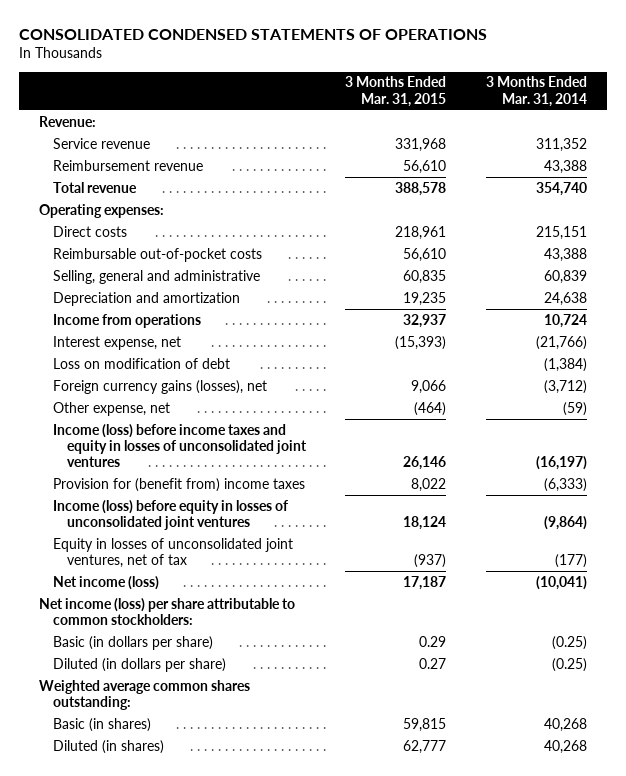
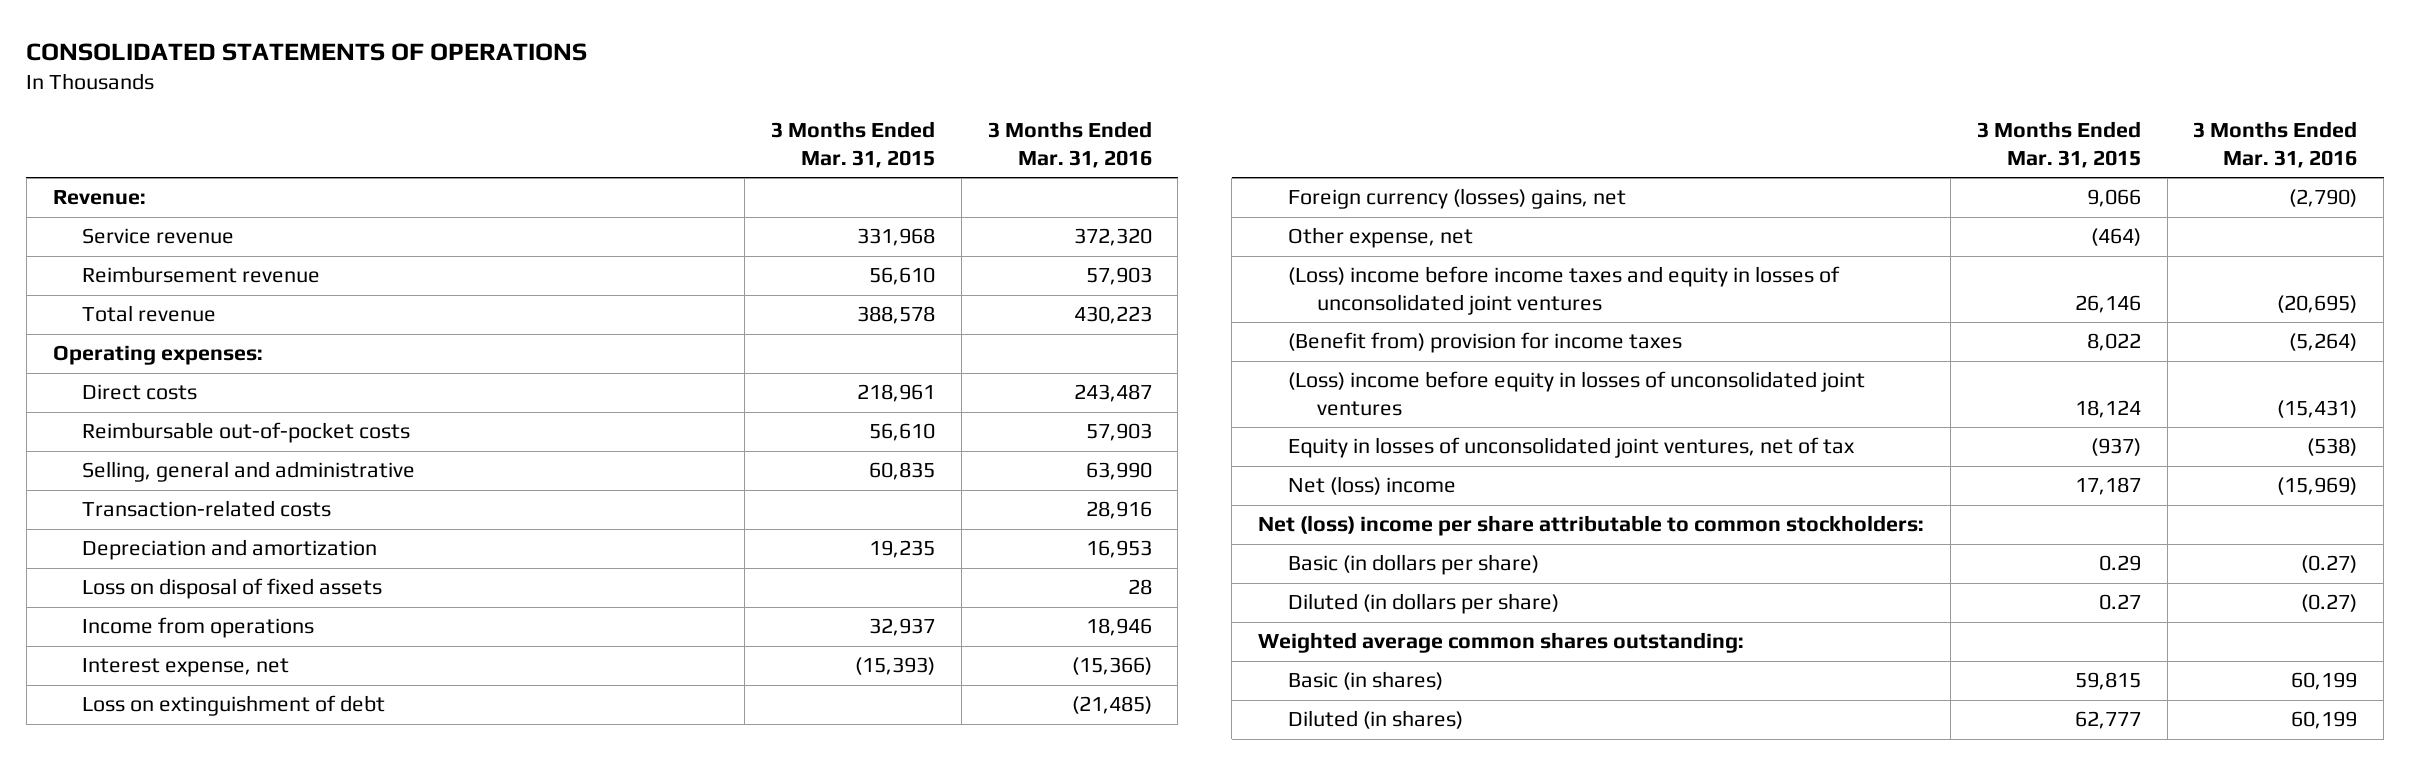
- CONSOLIDATED CONDENSED STATEMENTS OF OPERATIONS
+ CONSOLIDATED STATEMENTS OF OPERATIONS
- | 3 Months Ended Mar. 31, 2015 | 3 Months Ended Mar. 31, 2014
+ | 3 Months Ended Mar. 31, 2015 | 3 Months Ended Mar. 31, 2016
+ Transaction-related costs | | 28,916
+ Loss on disposal of fixed assets | | 28
- Loss on modification of debt | | (1,384)
- Foreign currency gains (losses), net | 9,066 | (3,712)
+ Loss on extinguishment of debt | | (21,485)
+ Foreign currency (losses) gains, net | 9,066 | (2,790)
- Income (loss) before income taxes and equity in losses of unconsolidated joint ventures | 26,146 | (16,197)
- Provision for (benefit from) income taxes | 8,022 | (6,333)
- Income (loss) before equity in losses of unconsolidated joint ventures | 18,124 | (9,864)
+ (Loss) income before income taxes and equity in losses of unconsolidated joint ventures | 26,146 | (20,695)
+ (Benefit from) provision for income taxes | 8,022 | (5,264)
+ (Loss) income before equity in losses of unconsolidated joint ventures | 18,124 | (15,431)
- Net income (loss) | 17,187 | (10,041)
- Net income (loss) per share attributable to common stockholders:
+ Net (loss) income | 17,187 | (15,969)
+ Net (loss) income per share attributable to common stockholders:

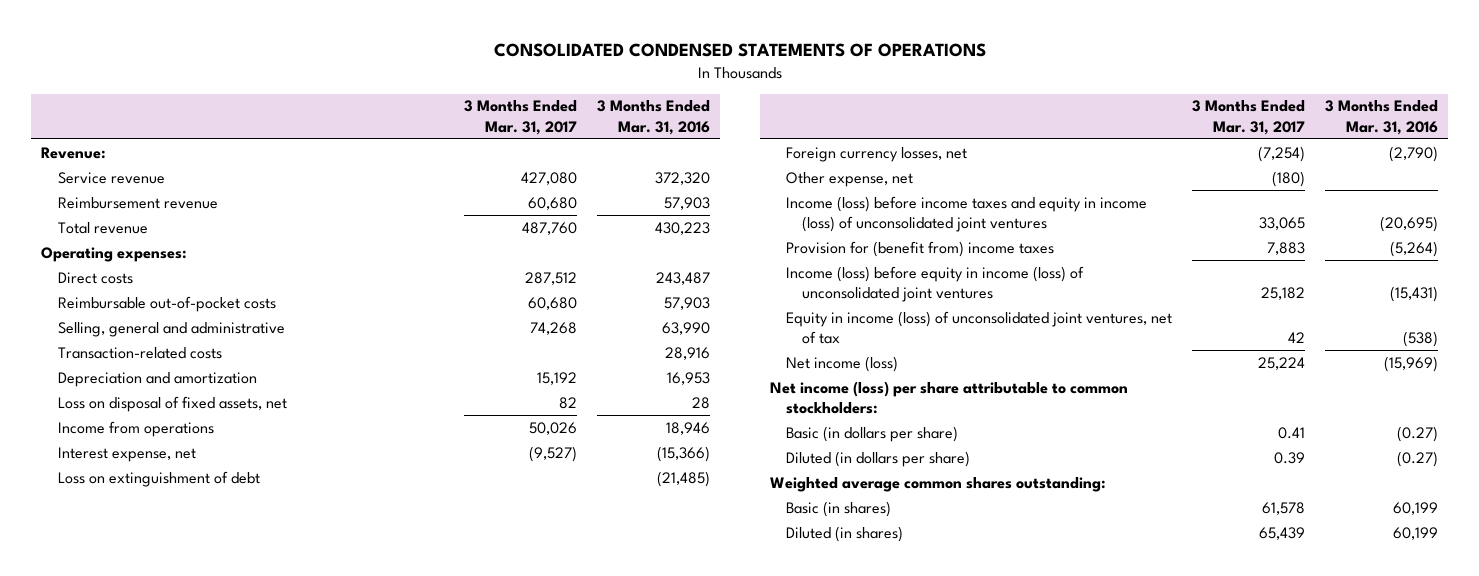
- CONSOLIDATED STATEMENTS OF OPERATIONS
+ CONSOLIDATED CONDENSED STATEMENTS OF OPERATIONS
- | 3 Months Ended Mar. 31, 2015 | 3 Months Ended Mar. 31, 2016
+ | 3 Months Ended Mar. 31, 2017 | 3 Months Ended Mar. 31, 2016
- Loss on disposal of fixed assets | | 28
+ Loss on disposal of fixed assets, net | 82 | 28
- Foreign currency (losses) gains, net | 9,066 | (2,790)
+ Foreign currency losses, net | (7,254) | (2,790)
- (Loss) income before income taxes and equity in losses of unconsolidated joint ventures | 26,146 | (20,695)
- (Benefit from) provision for income taxes | 8,022 | (5,264)
- (Loss) income before equity in losses of unconsolidated joint ventures | 18,124 | (15,431)
- Equity in losses of unconsolidated joint ventures, net of tax | (937) | (538)
- Net (loss) income | 17,187 | (15,969)
- Net (loss) income per share attributable to common stockholders:
+ Income (loss) before income taxes and equity in income (loss) of unconsolidated joint ventures | 33,065 | (20,695)
+ Provision for (benefit from) income taxes | 7,883 | (5,264)
+ Income (loss) before equity in income (loss) of unconsolidated joint ventures | 25,182 | (15,431)
+ Equity in income (loss) of unconsolidated joint ventures, net of tax | 42 | (538)
+ Net income (loss) | 25,224 | (15,969)
+ Net income (loss) per share attributable to common stockholders:

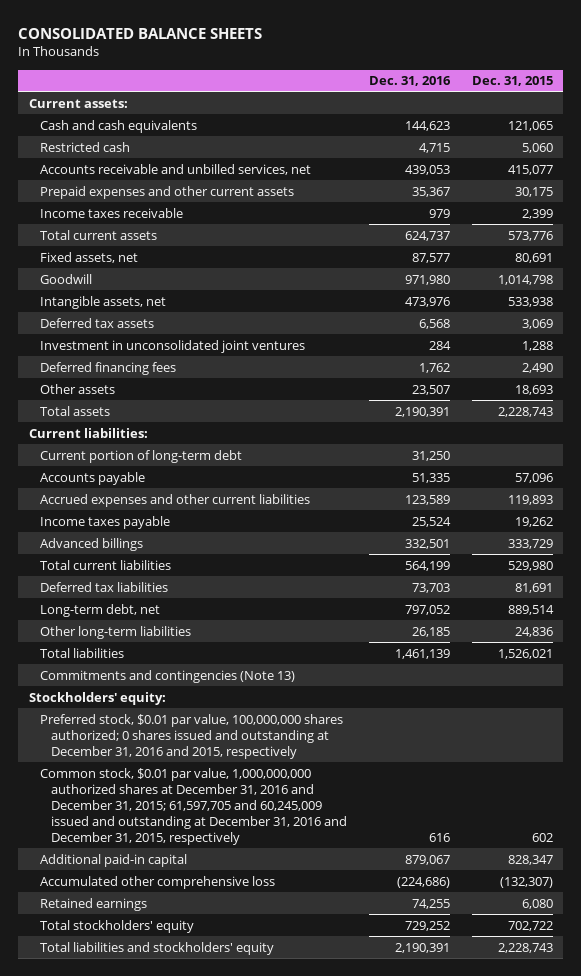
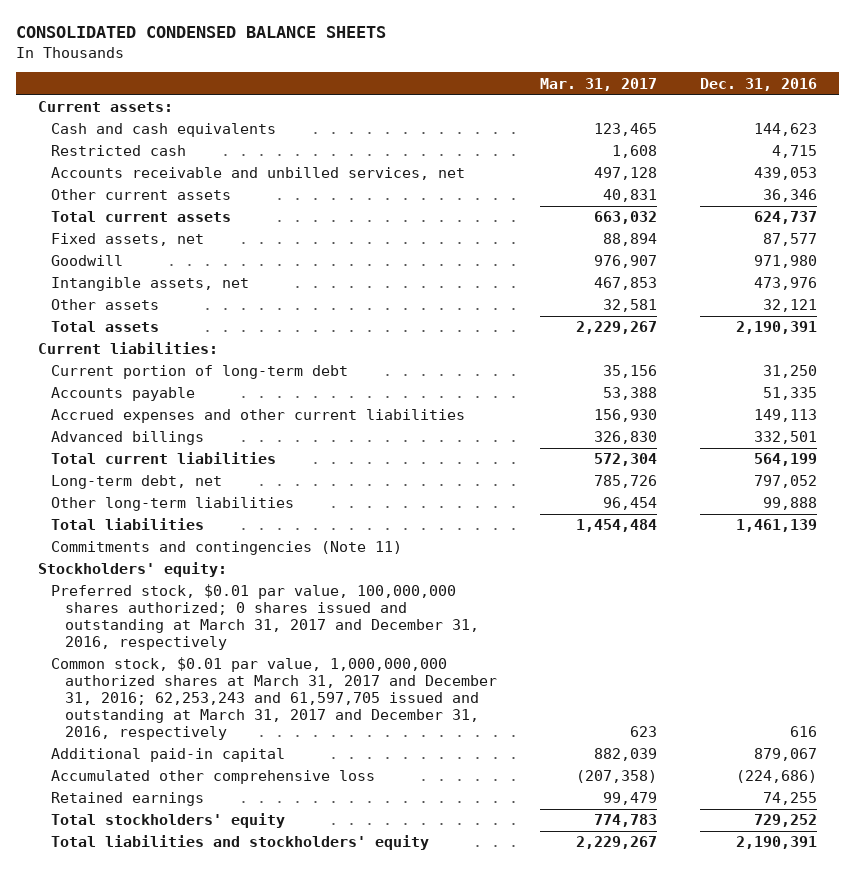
- CONSOLIDATED BALANCE SHEETS
+ CONSOLIDATED CONDENSED BALANCE SHEETS
- | Dec. 31, 2016 | Dec. 31, 2015
+ | Mar. 31, 2017 | Dec. 31, 2016
- Prepaid expenses and other current assets | 35,367 | 30,175
- Income taxes receivable | 979 | 2,399
+ Other current assets | 40,831 | 36,346
- Deferred tax assets | 6,568 | 3,069
- Investment in unconsolidated joint ventures | 284 | 1,288
- Deferred financing fees | 1,762 | 2,490
- Other assets | 23,507 | 18,693
+ Other assets | 32,581 | 32,121
- Accrued expenses and other current liabilities | 123,589 | 119,893
- Income taxes payable | 25,524 | 19,262
+ Accrued expenses and other current liabilities | 156,930 | 149,113
- Deferred tax liabilities | 73,703 | 81,691
- Other long-term liabilities | 26,185 | 24,836
+ Other long-term liabilities | 96,454 | 99,888
- Commitments and contingencies (Note 13)
+ Commitments and contingencies (Note 11)
- Preferred stock, $0.01 par value, 100,000,000 shares authorized; 0 shares issued and outstanding at December 31, 2016 and 2015, respectively
- Common stock, $0.01 par value, 1,000,000,000 authorized shares at December 31, 2016 and December 31, 2015; 61,597,705 and 60,245,009 issued and outstanding at December 31, 2016 and December 31, 2015, respectively | 616 | 602
+ Preferred stock, $0.01 par value, 100,000,000 shares authorized; 0 shares issued and outstanding at March 31, 2017 and December 31, 2016, respectively
+ Common stock, $0.01 par value, 1,000,000,000 authorized shares at March 31, 2017 and December 31, 2016; 62,253,243 and 61,597,705 issued and outstanding at March 31, 2017 and December 31, 2016, respectively | 623 | 616

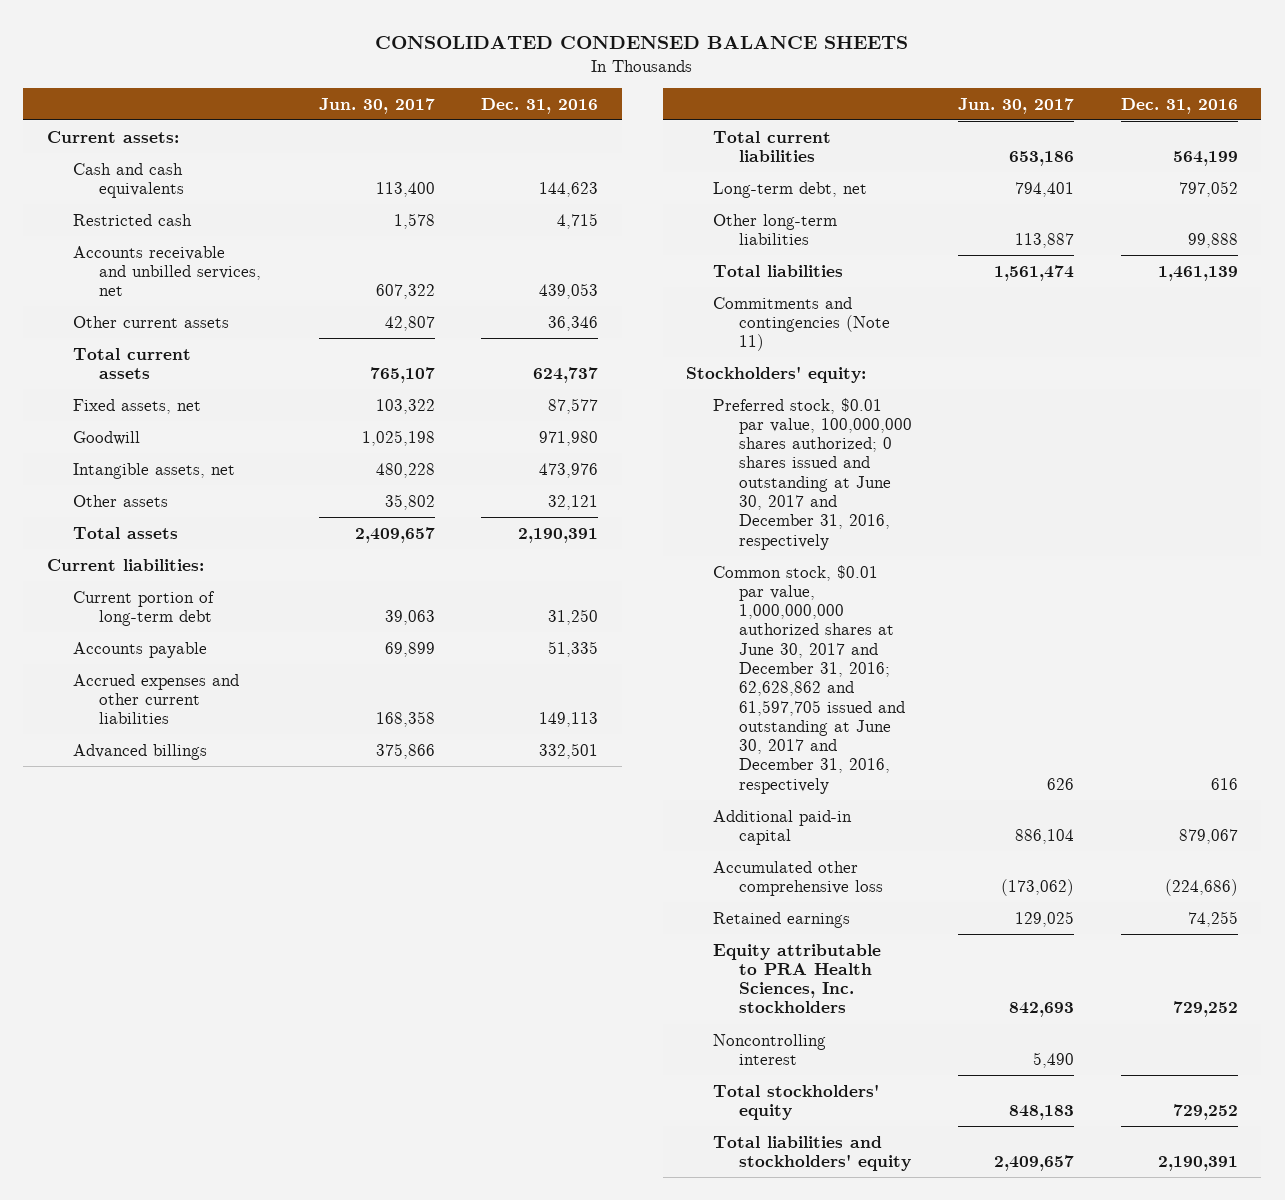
- | Mar. 31, 2017 | Dec. 31, 2016
+ | Jun. 30, 2017 | Dec. 31, 2016
- Preferred stock, $0.01 par value, 100,000,000 shares authorized; 0 shares issued and outstanding at March 31, 2017 and December 31, 2016, respectively
- Common stock, $0.01 par value, 1,000,000,000 authorized shares at March 31, 2017 and December 31, 2016; 62,253,243 and 61,597,705 issued and outstanding at March 31, 2017 and December 31, 2016, respectively | 623 | 616
+ Preferred stock, $0.01 par value, 100,000,000 shares authorized; 0 shares issued and outstanding at June 30, 2017 and December 31, 2016, respectively
+ Common stock, $0.01 par value, 1,000,000,000 authorized shares at June 30, 2017 and December 31, 2016; 62,628,862 and 61,597,705 issued and outstanding at June 30, 2017 and December 31, 2016, respectively | 626 | 616
+ Equity attributable to PRA Health Sciences, Inc. stockholders | 842,693 | 729,252
+ Noncontrolling interest | 5,490 |

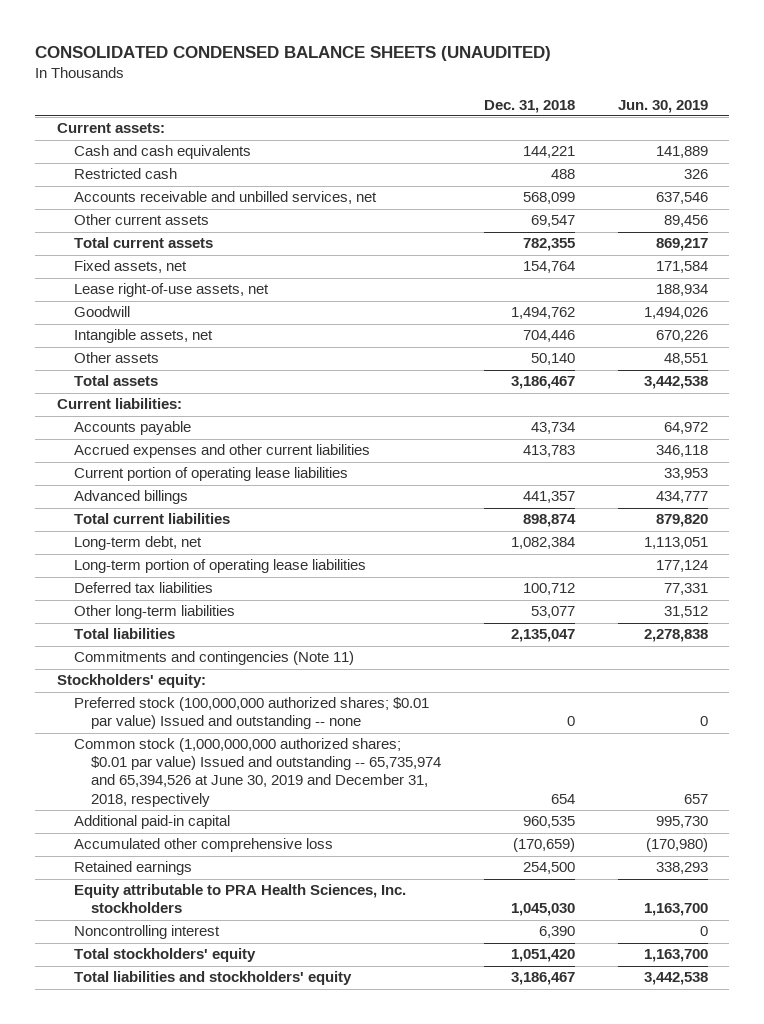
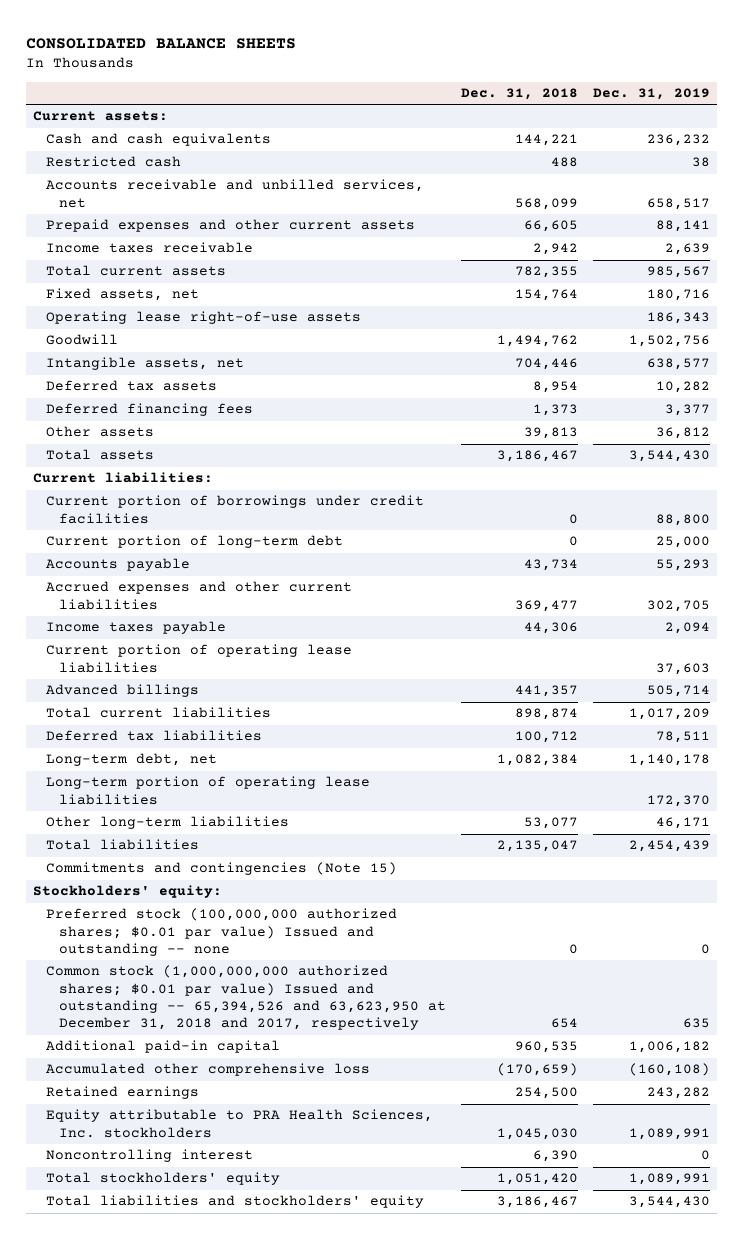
- CONSOLIDATED CONDENSED BALANCE SHEETS (UNAUDITED)
+ CONSOLIDATED BALANCE SHEETS
- | Dec. 31, 2018 | Jun. 30, 2019
+ | Dec. 31, 2018 | Dec. 31, 2019
- Other current assets | 69,547 | 89,456
+ Prepaid expenses and other current assets | 66,605 | 88,141
+ Income taxes receivable | 2,942 | 2,639
- Lease right-of-use assets, net | | 188,934
+ Operating lease right-of-use assets | | 186,343
- Other assets | 50,140 | 48,551
+ Deferred tax assets | 8,954 | 10,282
+ Deferred financing fees | 1,373 | 3,377
+ Other assets | 39,813 | 36,812
+ Current portion of borrowings under credit facilities | 0 | 88,800
+ Current portion of long-term debt | 0 | 25,000
- Accrued expenses and other current liabilities | 413,783 | 346,118
+ Accrued expenses and other current liabilities | 369,477 | 302,705
+ Income taxes payable | 44,306 | 2,094
moved up: Deferred tax liabilities | 100,712 | 78,511
- Commitments and contingencies (Note 11)
+ Commitments and contingencies (Note 15)
- Common stock (1,000,000,000 authorized shares; $0.01 par value) Issued and outstanding -- 65,735,974 and 65,394,526 at June 30, 2019 and December 31, 2018, respectively | 654 | 657
+ Common stock (1,000,000,000 authorized shares; $0.01 par value) Issued and outstanding -- 65,394,526 and 63,623,950 at December 31, 2018 and 2017, respectively | 654 | 635

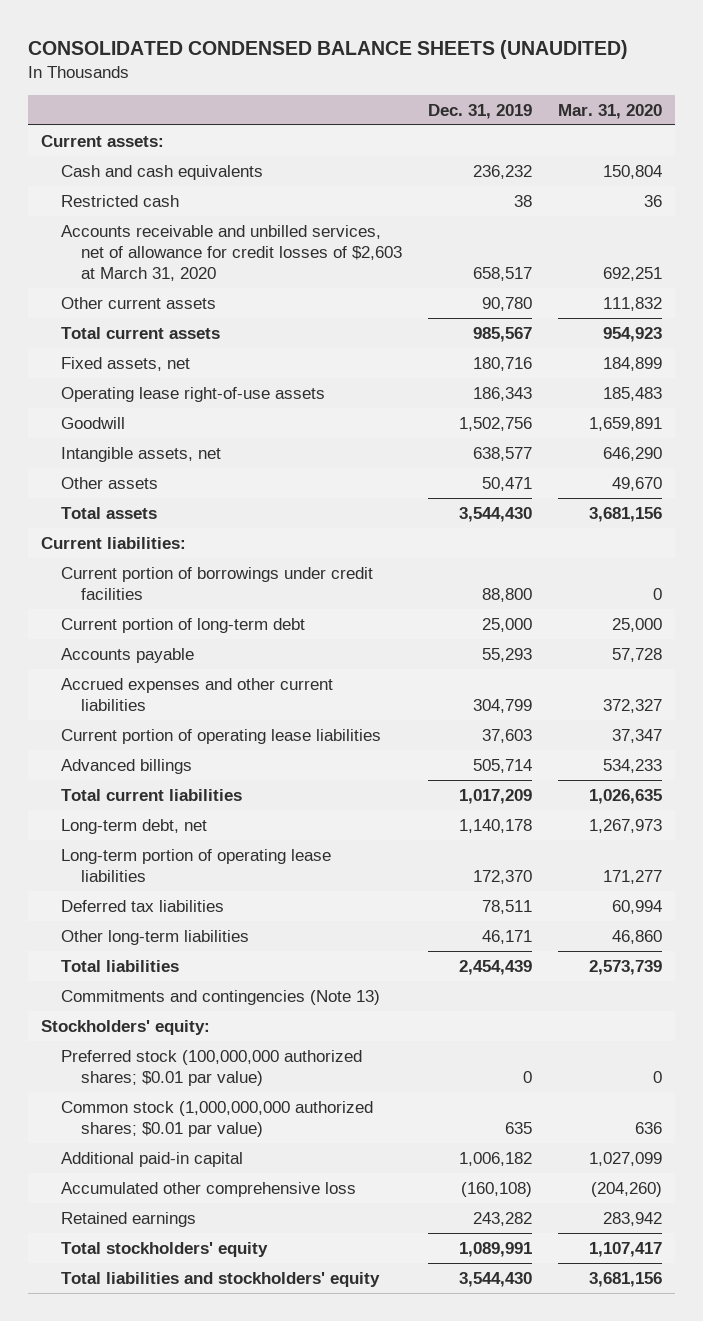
- CONSOLIDATED BALANCE SHEETS
+ CONSOLIDATED CONDENSED BALANCE SHEETS (UNAUDITED)
- | Dec. 31, 2018 | Dec. 31, 2019
+ | Dec. 31, 2019 | Mar. 31, 2020
- Accounts receivable and unbilled services, net | 568,099 | 658,517
- Prepaid expenses and other current assets | 66,605 | 88,141
- Income taxes receivable | 2,942 | 2,639
+ Accounts receivable and unbilled services, net of allowance for credit losses of $2,603 at March 31, 2020 | 658,517 | 692,251
+ Other current assets | 90,780 | 111,832
- Deferred tax assets | 8,954 | 10,282
- Deferred financing fees | 1,373 | 3,377
- Other assets | 39,813 | 36,812
+ Other assets | 50,471 | 49,670
- Accrued expenses and other current liabilities | 369,477 | 302,705
- Income taxes payable | 44,306 | 2,094
+ Accrued expenses and other current liabilities | 304,799 | 372,327
moved down: Deferred tax liabilities | 78,511 | 60,994
- Commitments and contingencies (Note 15)
+ Commitments and contingencies (Note 13)
- Preferred stock (100,000,000 authorized shares; $0.01 par value) Issued and outstanding -- none | 0 | 0
- Common stock (1,000,000,000 authorized shares; $0.01 par value) Issued and outstanding -- 65,394,526 and 63,623,950 at December 31, 2018 and 2017, respectively | 654 | 635
+ Preferred stock (100,000,000 authorized shares; $0.01 par value) | 0 | 0
+ Common stock (1,000,000,000 authorized shares; $0.01 par value) | 635 | 636
- Equity attributable to PRA Health Sciences, Inc. stockholders | 1,045,030 | 1,089,991
- Noncontrolling interest | 6,390 | 0

